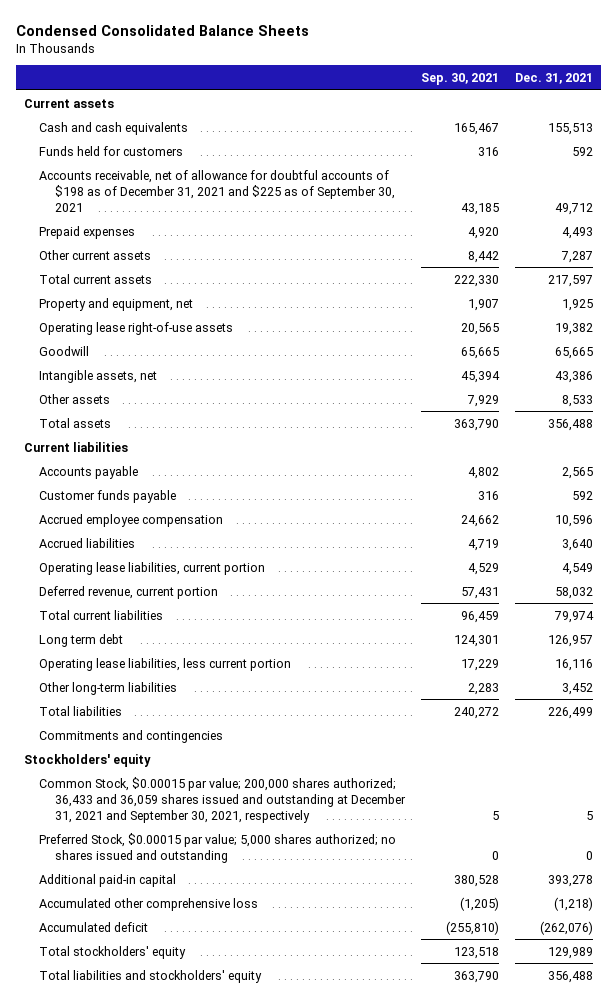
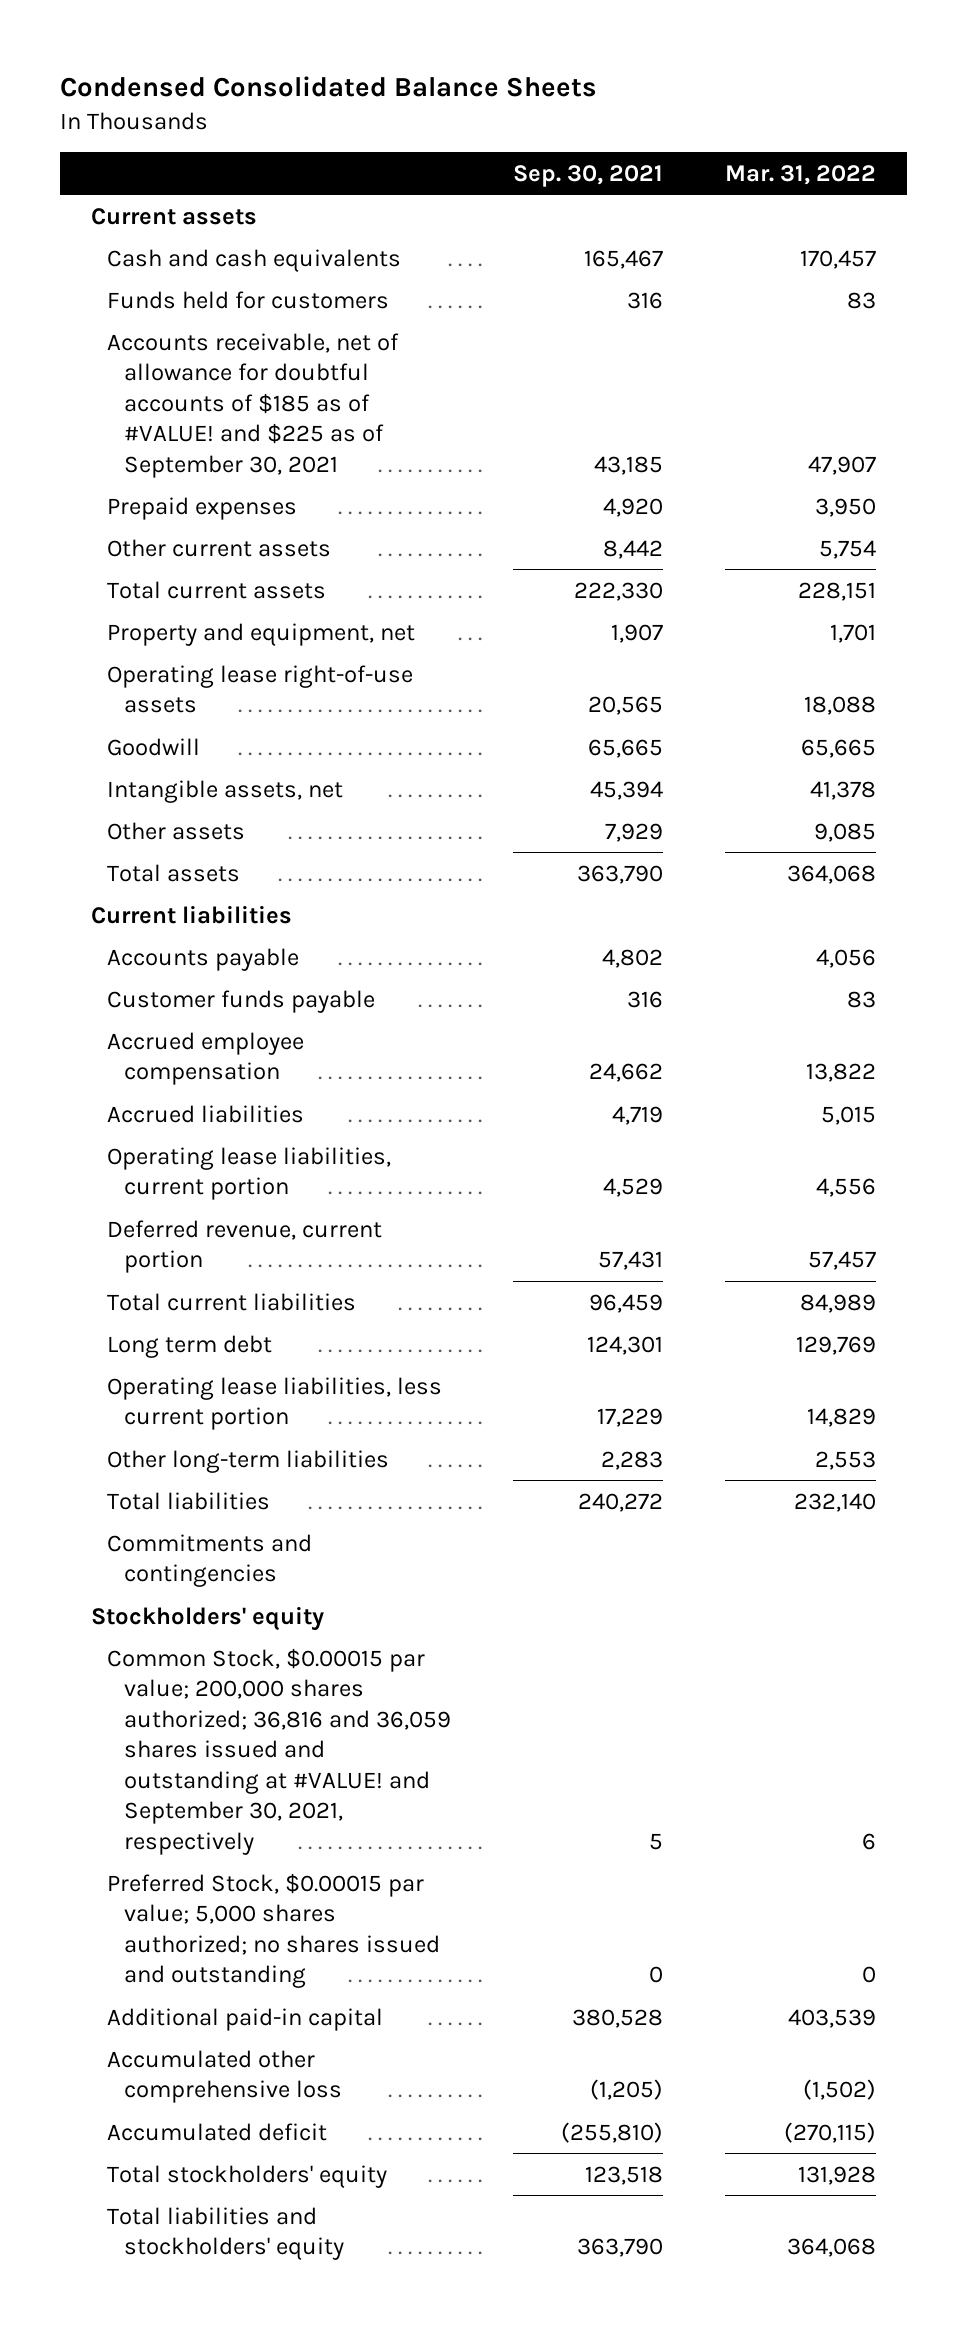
- | Sep. 30, 2021 | Dec. 31, 2021
+ | Sep. 30, 2021 | Mar. 31, 2022
- Accounts receivable, net of allowance for doubtful accounts of $198 as of December 31, 2021 and $225 as of September 30, 2021 | 43,185 | 49,712
+ Accounts receivable, net of allowance for doubtful accounts of $185 as of #VALUE! and $225 as of September 30, 2021 | 43,185 | 47,907
- Common Stock, $0.00015 par value; 200,000 shares authorized; 36,433 and 36,059 shares issued and outstanding at December 31, 2021 and September 30, 2021, respectively | 5 | 5
+ Common Stock, $0.00015 par value; 200,000 shares authorized; 36,816 and 36,059 shares issued and outstanding at #VALUE! and September 30, 2021, respectively | 5 | 6

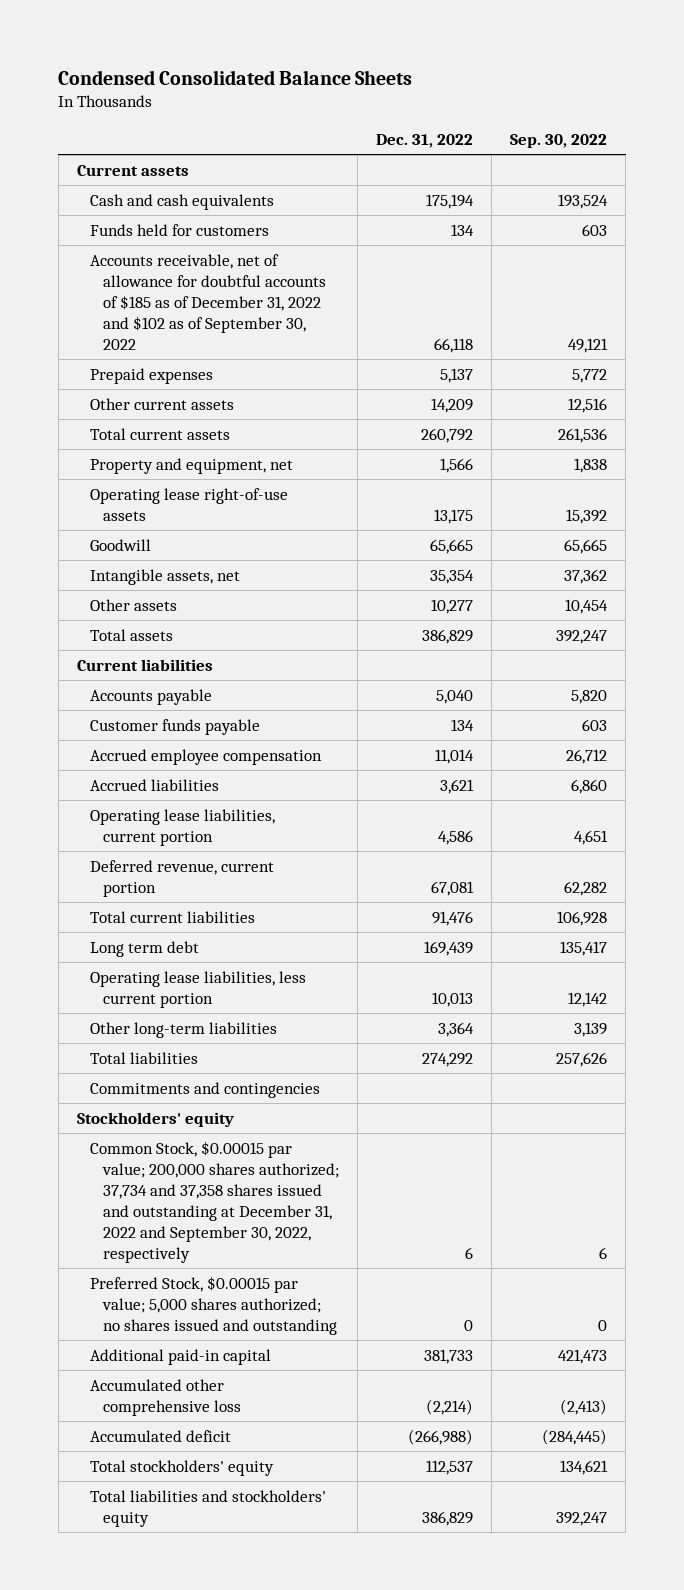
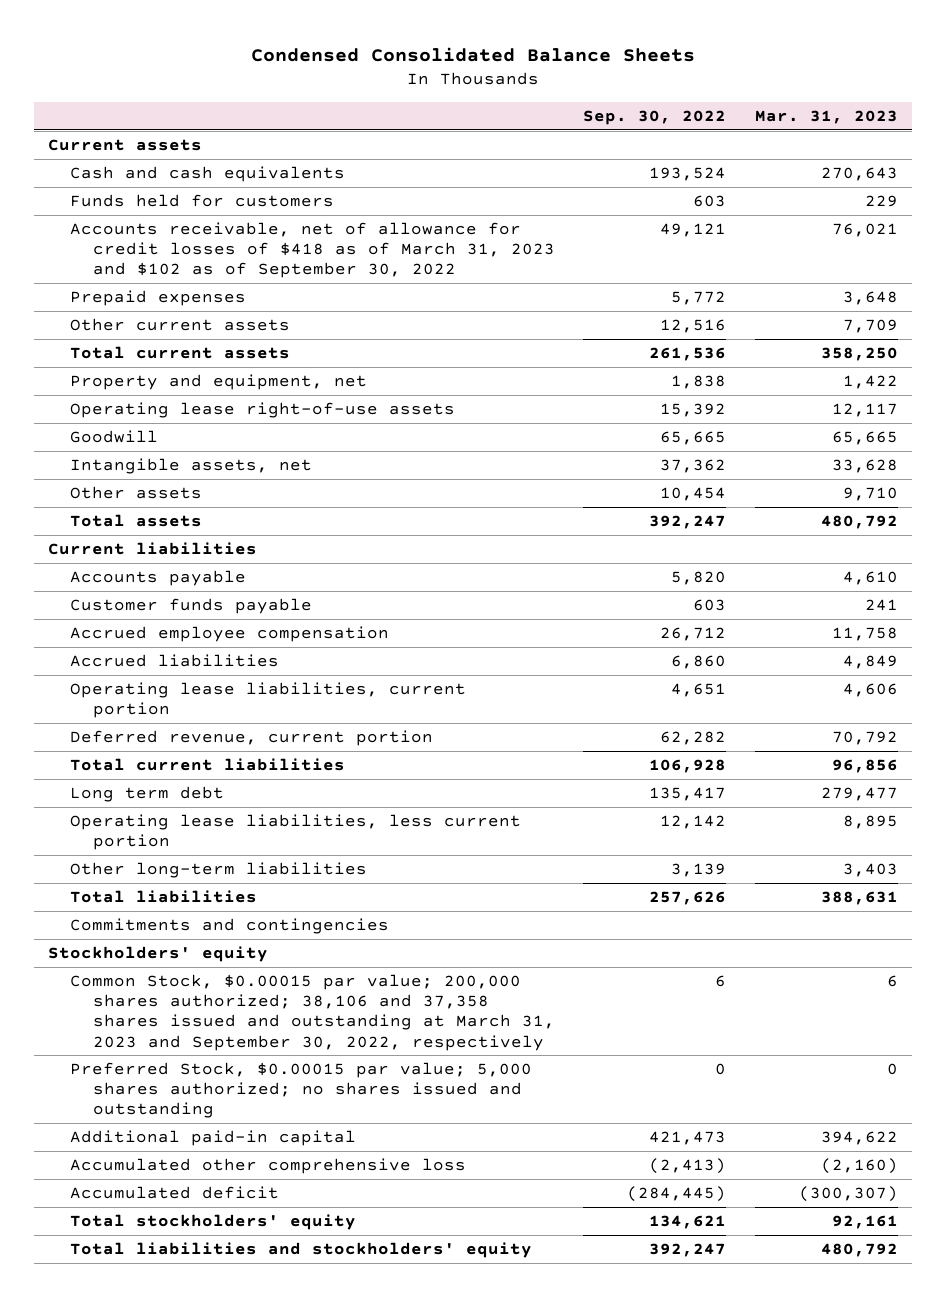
- | Dec. 31, 2022 | Sep. 30, 2022
+ | Sep. 30, 2022 | Mar. 31, 2023
- Accounts receivable, net of allowance for doubtful accounts of $185 as of December 31, 2022 and $102 as of September 30, 2022 | 66,118 | 49,121
+ Accounts receivable, net of allowance for credit losses of $418 as of March 31, 2023 and $102 as of September 30, 2022 | 49,121 | 76,021
- Common Stock, $0.00015 par value; 200,000 shares authorized; 37,734 and 37,358 shares issued and outstanding at December 31, 2022 and September 30, 2022, respectively | 6 | 6
+ Common Stock, $0.00015 par value; 200,000 shares authorized; 38,106 and 37,358 shares issued and outstanding at March 31, 2023 and September 30, 2022, respectively | 6 | 6

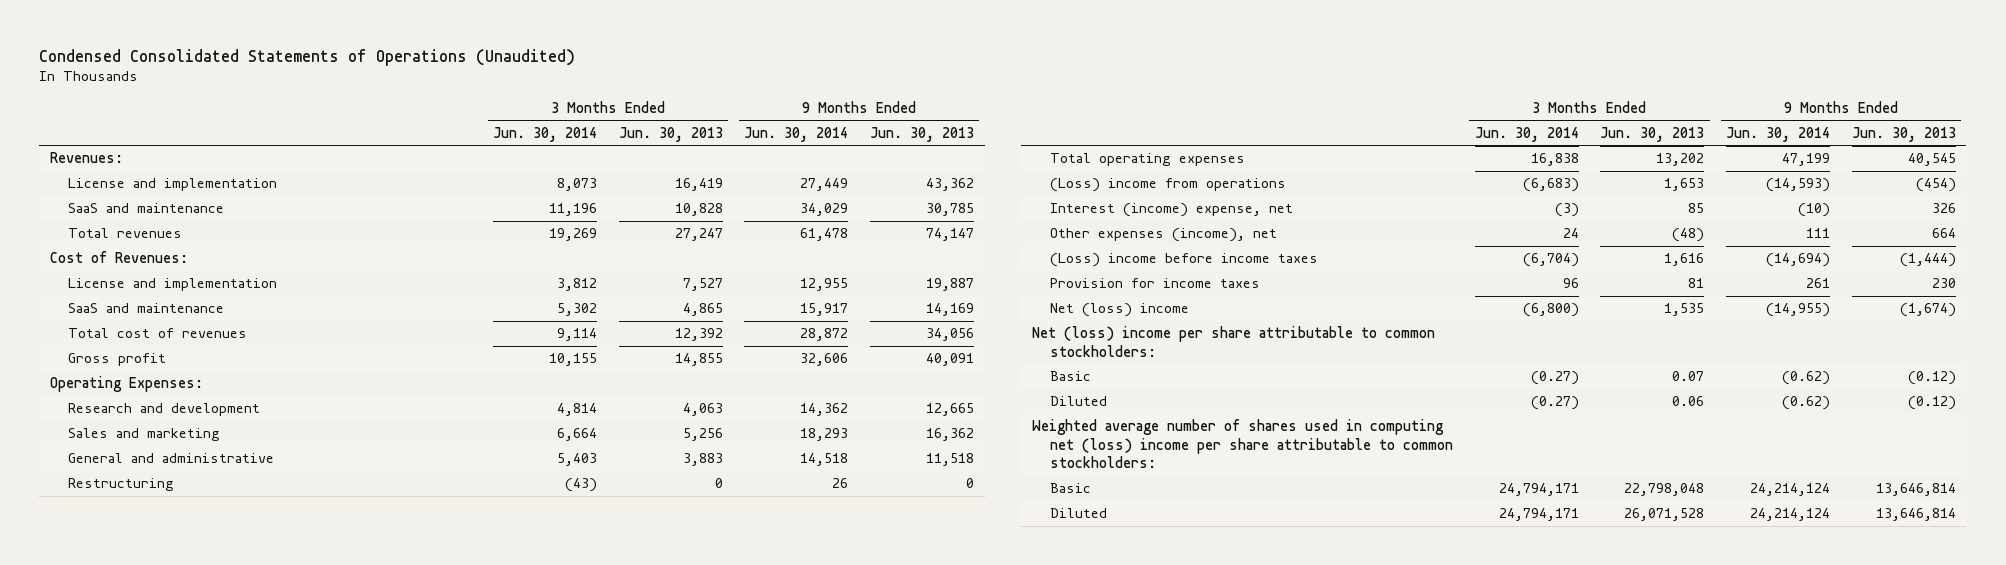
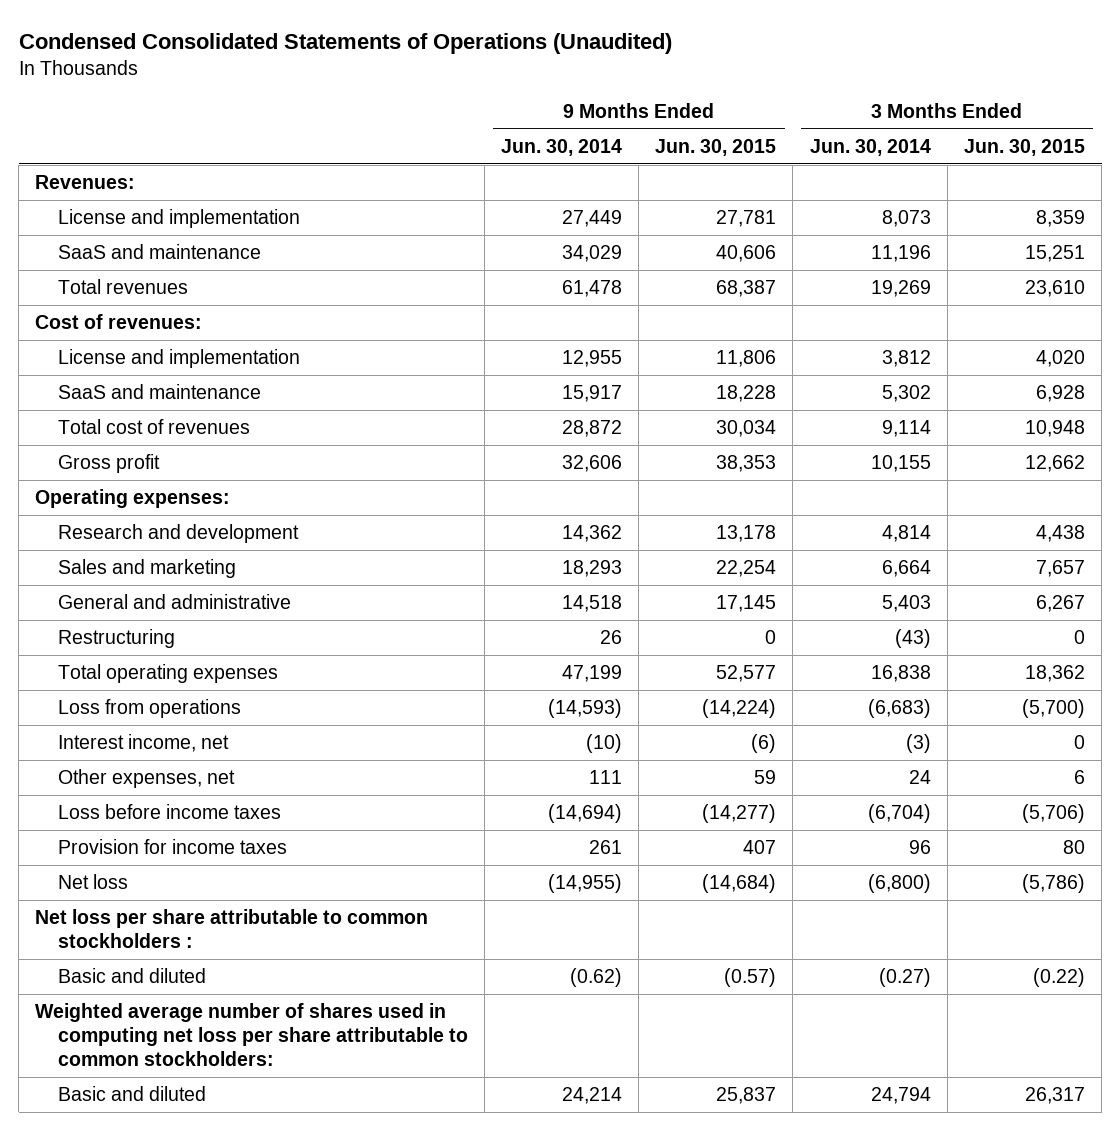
- | 3 Months Ended Jun. 30, 2014 | 3 Months Ended Jun. 30, 2013 | 9 Months Ended Jun. 30, 2014 | 9 Months Ended Jun. 30, 2013
+ | 9 Months Ended Jun. 30, 2014 | 9 Months Ended Jun. 30, 2015 | 3 Months Ended Jun. 30, 2014 | 3 Months Ended Jun. 30, 2015
- Cost of Revenues:
+ Cost of revenues:
- Operating Expenses:
+ Operating expenses:
- (Loss) income from operations | (6,683) | 1,653 | (14,593) | (454)
- Interest (income) expense, net | (3) | 85 | (10) | 326
- Other expenses (income), net | 24 | (48) | 111 | 664
- (Loss) income before income taxes | (6,704) | 1,616 | (14,694) | (1,444)
+ Loss from operations | (14,593) | (14,224) | (6,683) | (5,700)
+ Interest income, net | (10) | (6) | (3) | 0
+ Other expenses, net | 111 | 59 | 24 | 6
+ Loss before income taxes | (14,694) | (14,277) | (6,704) | (5,706)
- Net (loss) income | (6,800) | 1,535 | (14,955) | (1,674)
- Net (loss) income per share attributable to common stockholders:
- Basic | (0.27) | 0.07 | (0.62) | (0.12)
- Diluted | (0.27) | 0.06 | (0.62) | (0.12)
- Weighted average number of shares used in computing net (loss) income per share attributable to common stockholders:
- Basic | 24,794,171 | 22,798,048 | 24,214,124 | 13,646,814
- Diluted | 24,794,171 | 26,071,528 | 24,214,124 | 13,646,814
+ Net loss | (14,955) | (14,684) | (6,800) | (5,786)
+ Net loss per share attributable to common stockholders :
+ Basic and diluted | (0.62) | (0.57) | (0.27) | (0.22)
+ Weighted average number of shares used in computing net loss per share attributable to common stockholders:
+ Basic and diluted | 24,214 | 25,837 | 24,794 | 26,317

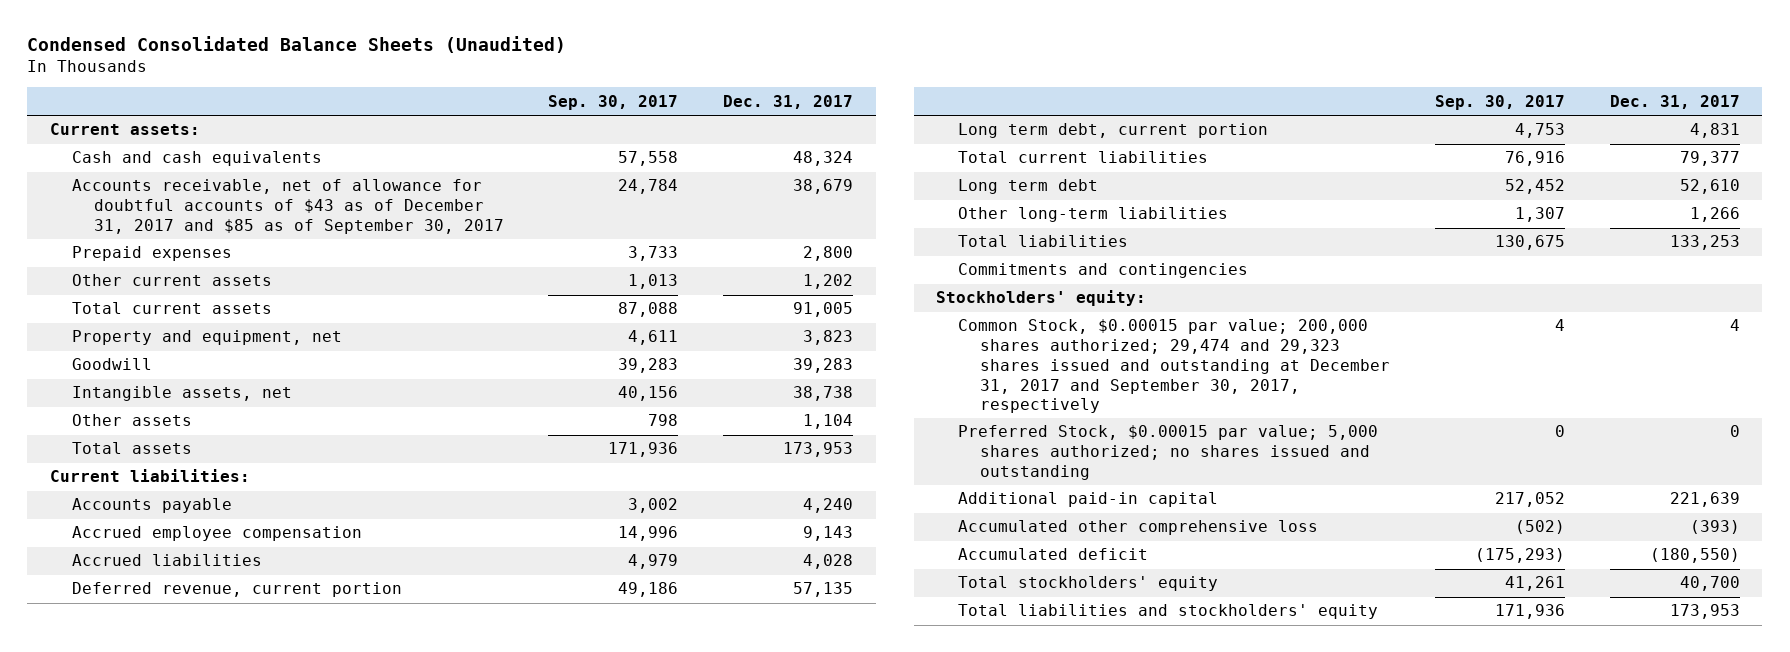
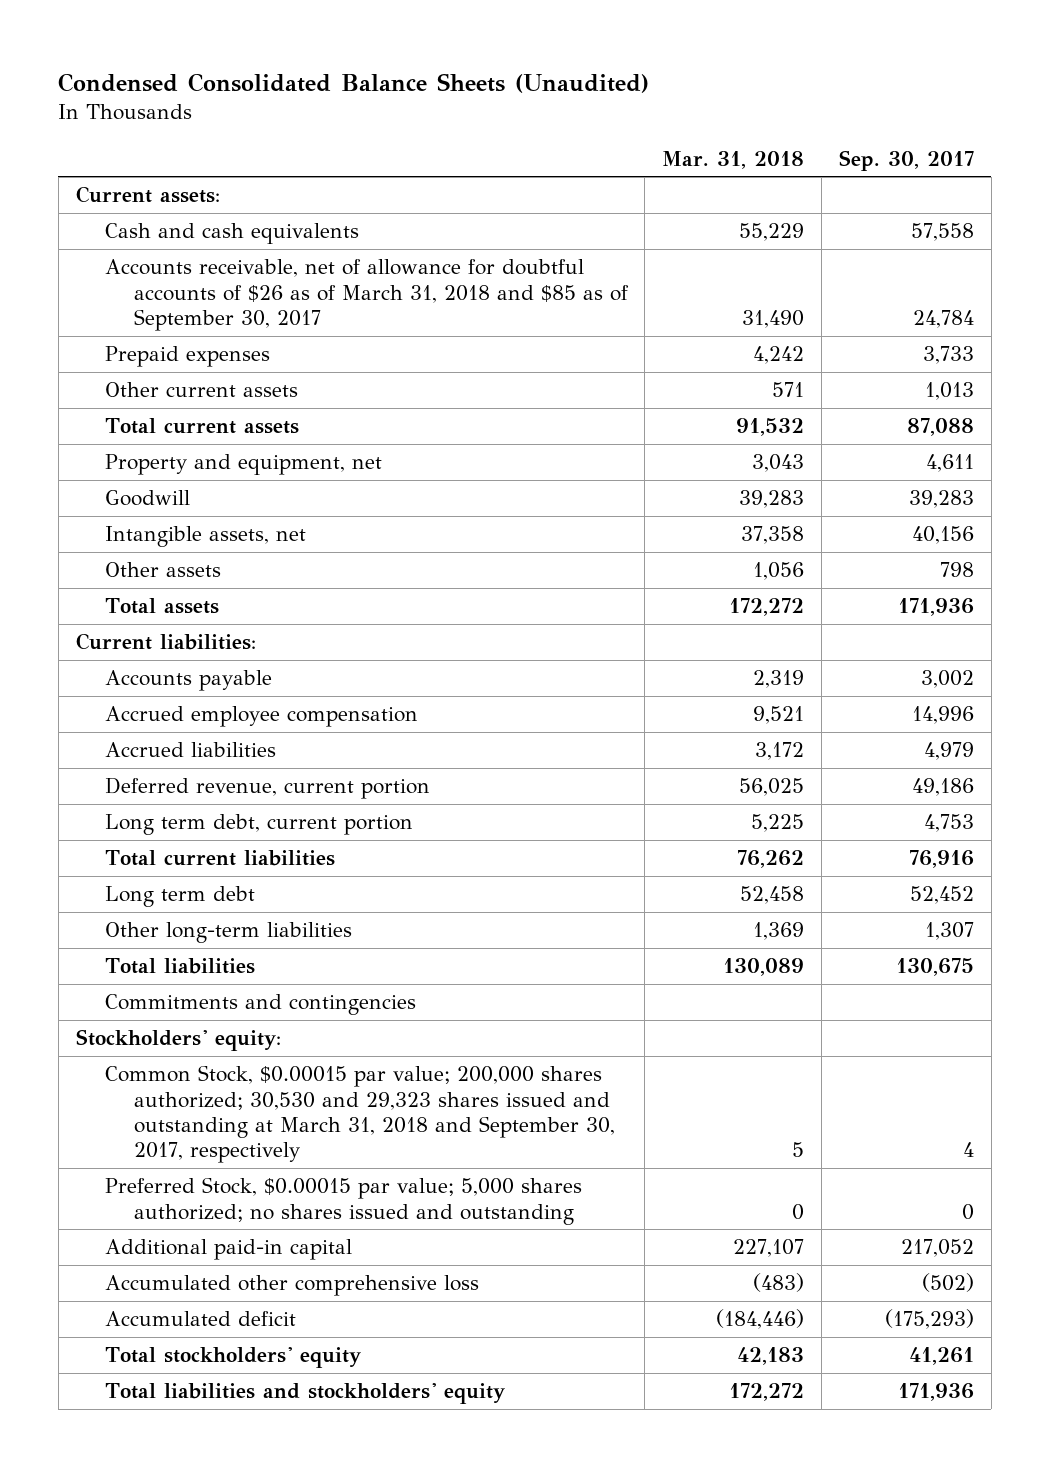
- | Sep. 30, 2017 | Dec. 31, 2017
+ | Mar. 31, 2018 | Sep. 30, 2017
- Accounts receivable, net of allowance for doubtful accounts of $43 as of December 31, 2017 and $85 as of September 30, 2017 | 24,784 | 38,679
+ Accounts receivable, net of allowance for doubtful accounts of $26 as of March 31, 2018 and $85 as of September 30, 2017 | 31,490 | 24,784
- Common Stock, $0.00015 par value; 200,000 shares authorized; 29,474 and 29,323 shares issued and outstanding at December 31, 2017 and September 30, 2017, respectively | 4 | 4
+ Common Stock, $0.00015 par value; 200,000 shares authorized; 30,530 and 29,323 shares issued and outstanding at March 31, 2018 and September 30, 2017, respectively | 5 | 4

